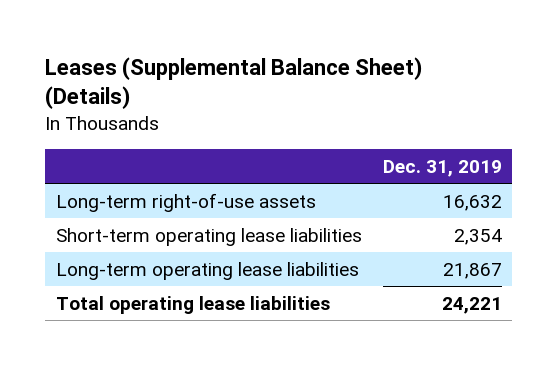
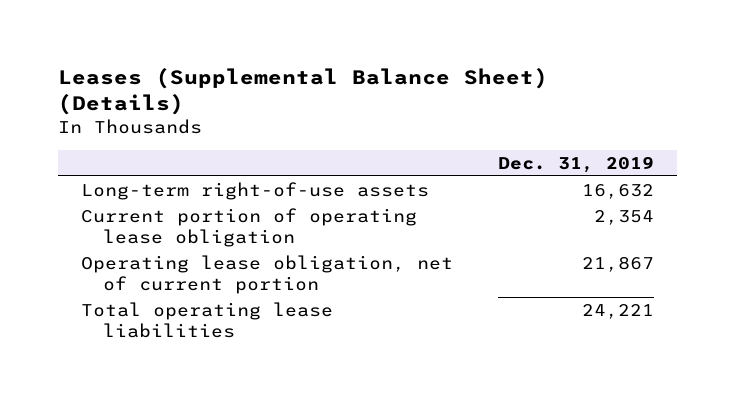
- Short-term operating lease liabilities | 2,354
- Long-term operating lease liabilities | 21,867
+ Current portion of operating lease obligation | 2,354
+ Operating lease obligation, net of current portion | 21,867

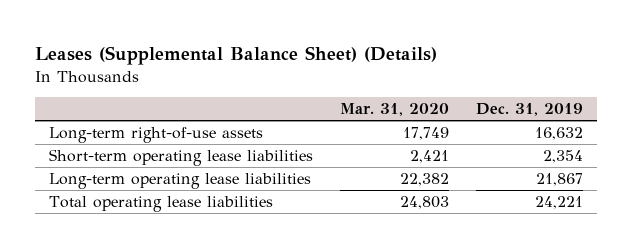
- | Dec. 31, 2019
+ | Mar. 31, 2020 | Dec. 31, 2019
- Current portion of operating lease obligation | 2,354
- Operating lease obligation, net of current portion | 21,867
+ Short-term operating lease liabilities | 2,421 | 2,354
+ Long-term operating lease liabilities | 22,382 | 21,867

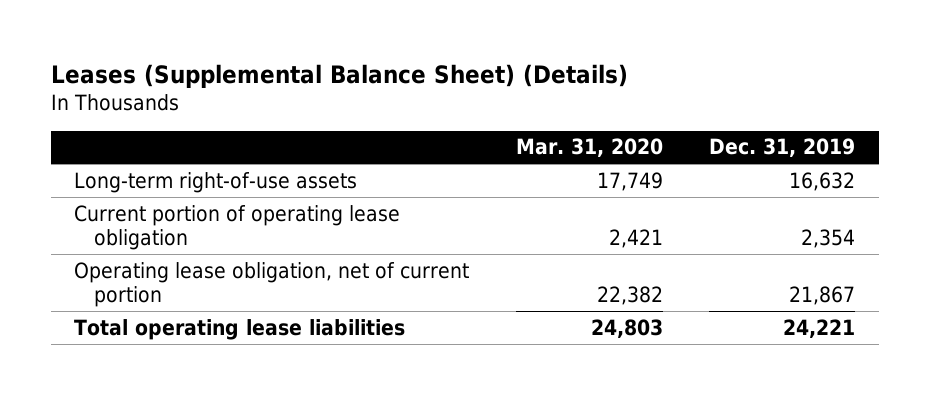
- Short-term operating lease liabilities | 2,421 | 2,354
- Long-term operating lease liabilities | 22,382 | 21,867
+ Current portion of operating lease obligation | 2,421 | 2,354
+ Operating lease obligation, net of current portion | 22,382 | 21,867

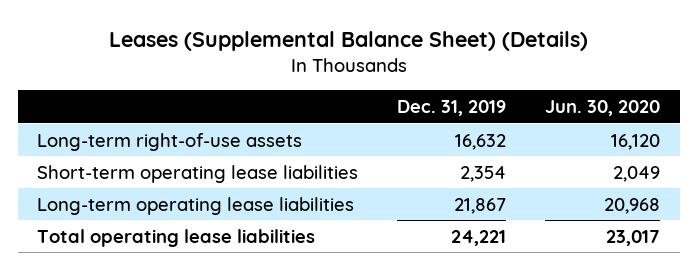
- | Mar. 31, 2020 | Dec. 31, 2019
+ | Dec. 31, 2019 | Jun. 30, 2020
- Current portion of operating lease obligation | 2,421 | 2,354
- Operating lease obligation, net of current portion | 22,382 | 21,867
+ Short-term operating lease liabilities | 2,354 | 2,049
+ Long-term operating lease liabilities | 21,867 | 20,968

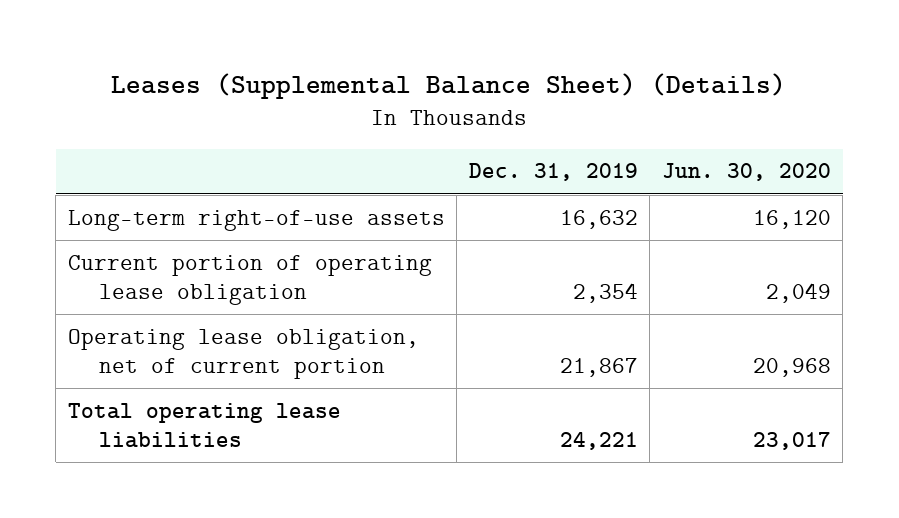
- Short-term operating lease liabilities | 2,354 | 2,049
- Long-term operating lease liabilities | 21,867 | 20,968
+ Current portion of operating lease obligation | 2,354 | 2,049
+ Operating lease obligation, net of current portion | 21,867 | 20,968

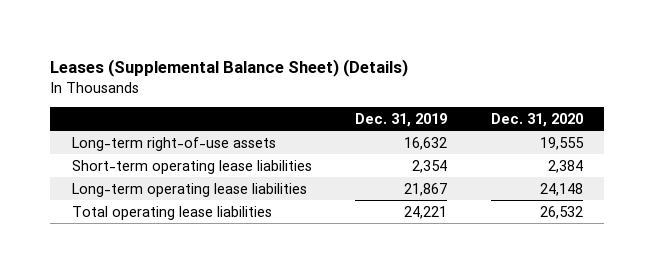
- | Dec. 31, 2019 | Jun. 30, 2020
+ | Dec. 31, 2019 | Dec. 31, 2020
- Current portion of operating lease obligation | 2,354 | 2,049
- Operating lease obligation, net of current portion | 21,867 | 20,968
+ Short-term operating lease liabilities | 2,354 | 2,384
+ Long-term operating lease liabilities | 21,867 | 24,148

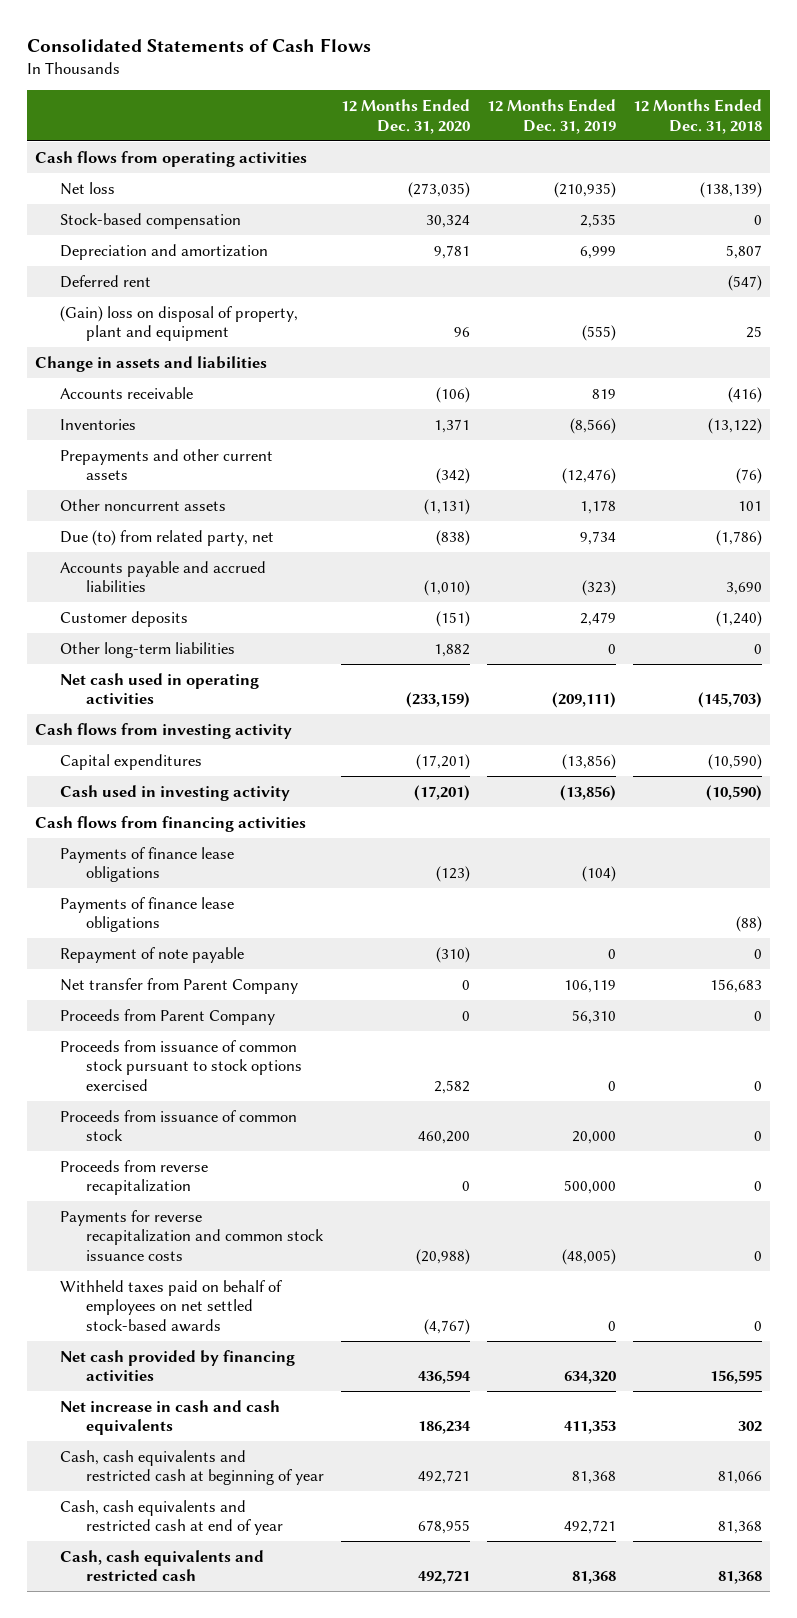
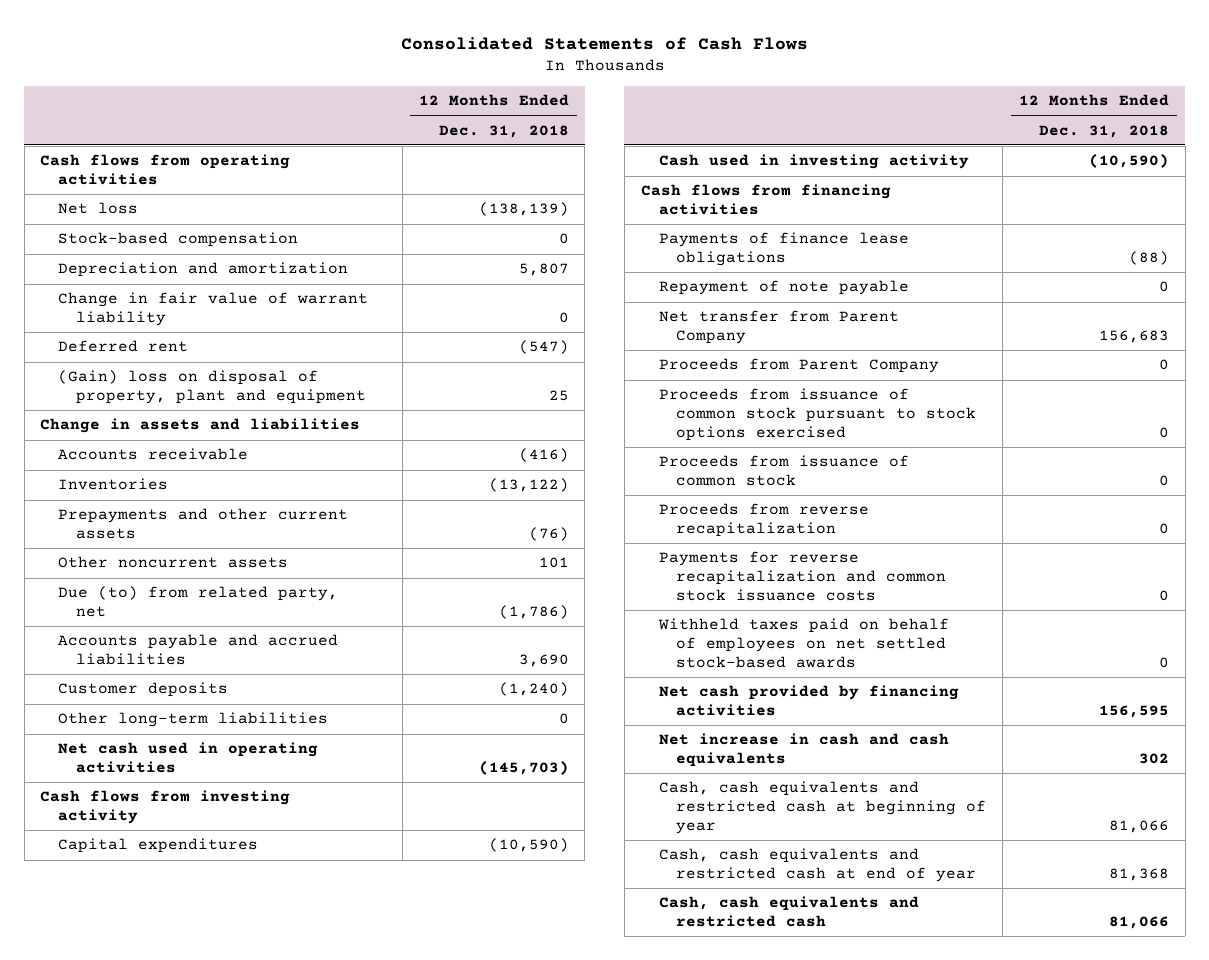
- | 12 Months Ended Dec. 31, 2020 | 12 Months Ended Dec. 31, 2019 | 12 Months Ended Dec. 31, 2018
+ | 12 Months Ended Dec. 31, 2018
+ Change in fair value of warrant liability | 0
- Payments of finance lease obligations | (123) | (104) |
- Cash, cash equivalents and restricted cash | 492,721 | 81,368 | 81,368
+ Cash, cash equivalents and restricted cash | 81,066

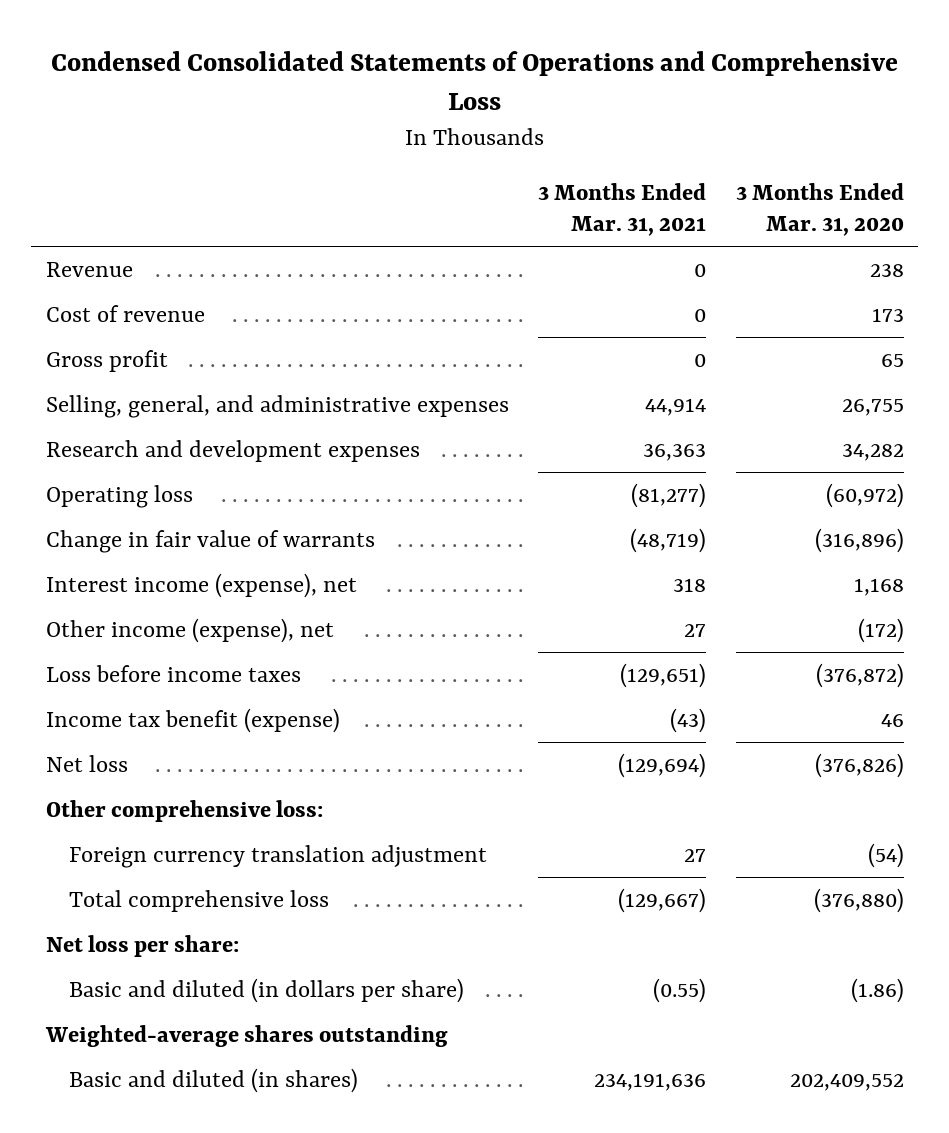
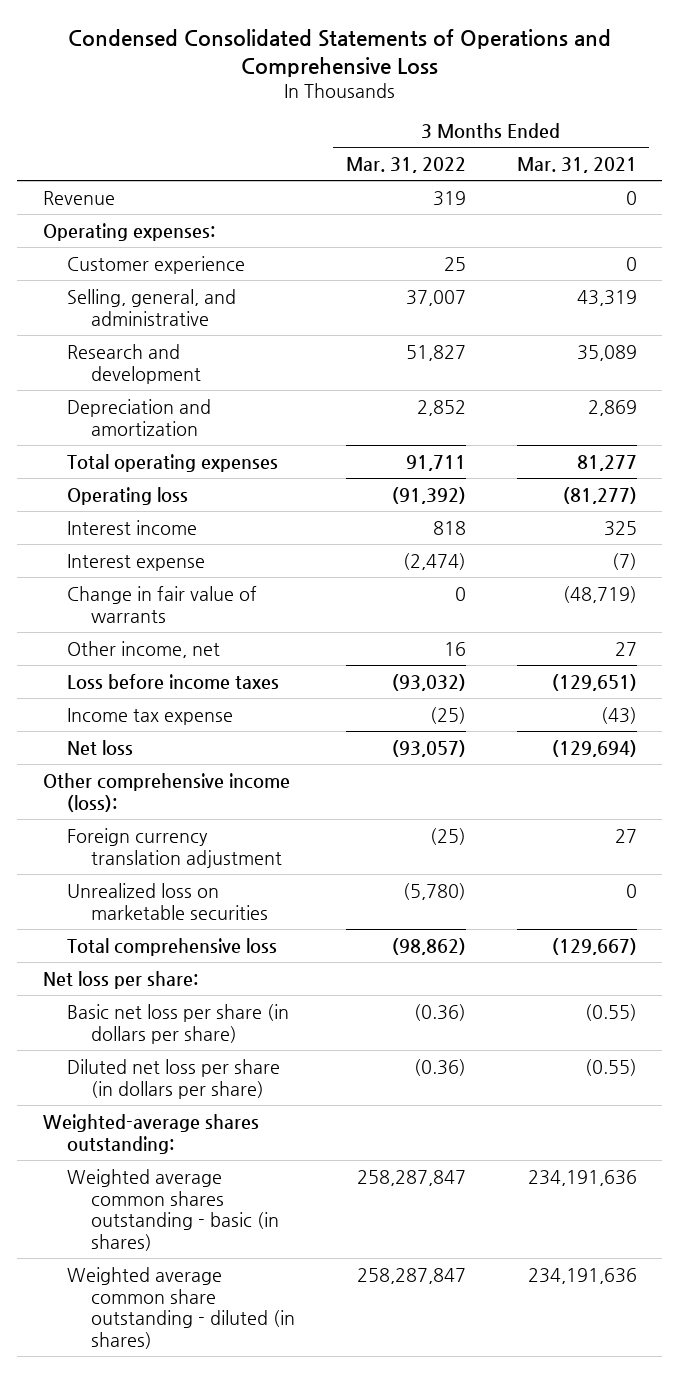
- | 3 Months Ended Mar. 31, 2021 | 3 Months Ended Mar. 31, 2020
+ | 3 Months Ended Mar. 31, 2022 | 3 Months Ended Mar. 31, 2021
- Cost of revenue | 0 | 173
- Gross profit | 0 | 65
- Selling, general, and administrative expenses | 44,914 | 26,755
- Research and development expenses | 36,363 | 34,282
+ Operating expenses:
+ Customer experience | 25 | 0
+ Selling, general, and administrative | 37,007 | 43,319
+ Research and development | 51,827 | 35,089
+ Depreciation and amortization | 2,852 | 2,869
+ Total operating expenses | 91,711 | 81,277
+ Interest income | 818 | 325
+ Interest expense | (2,474) | (7)
- Interest income (expense), net | 318 | 1,168
- Other income (expense), net | 27 | (172)
+ Other income, net | 16 | 27
- Income tax benefit (expense) | (43) | 46
+ Income tax expense | (25) | (43)
- Other comprehensive loss:
+ Other comprehensive income (loss):
+ Unrealized loss on marketable securities | (5,780) | 0
- Basic and diluted (in dollars per share) | (0.55) | (1.86)
- Weighted-average shares outstanding
- Basic and diluted (in shares) | 234,191,636 | 202,409,552
+ Basic net loss per share (in dollars per share) | (0.36) | (0.55)
+ Diluted net loss per share (in dollars per share) | (0.36) | (0.55)
+ Weighted-average shares outstanding:
+ Weighted average common shares outstanding - basic (in shares) | 258,287,847 | 234,191,636
+ Weighted average common share outstanding - diluted (in shares) | 258,287,847 | 234,191,636

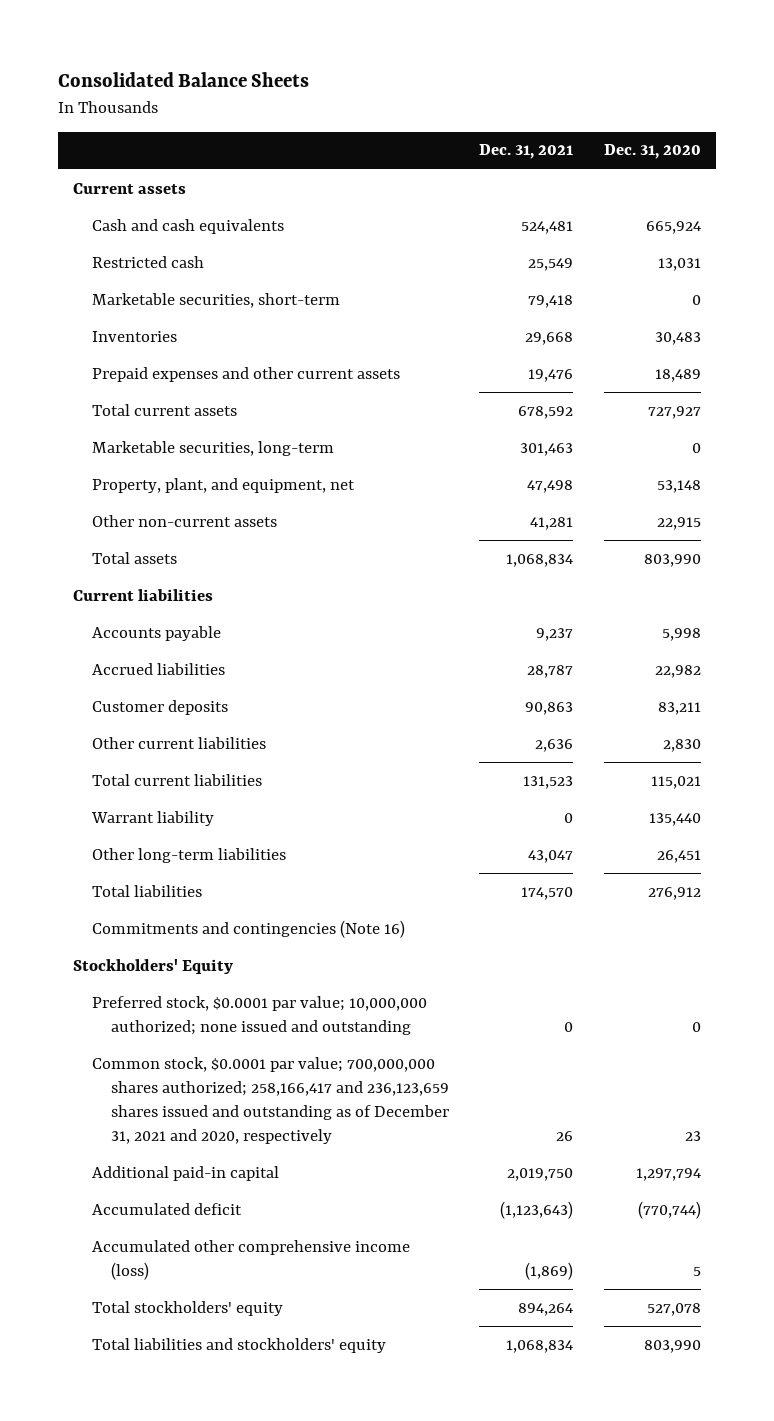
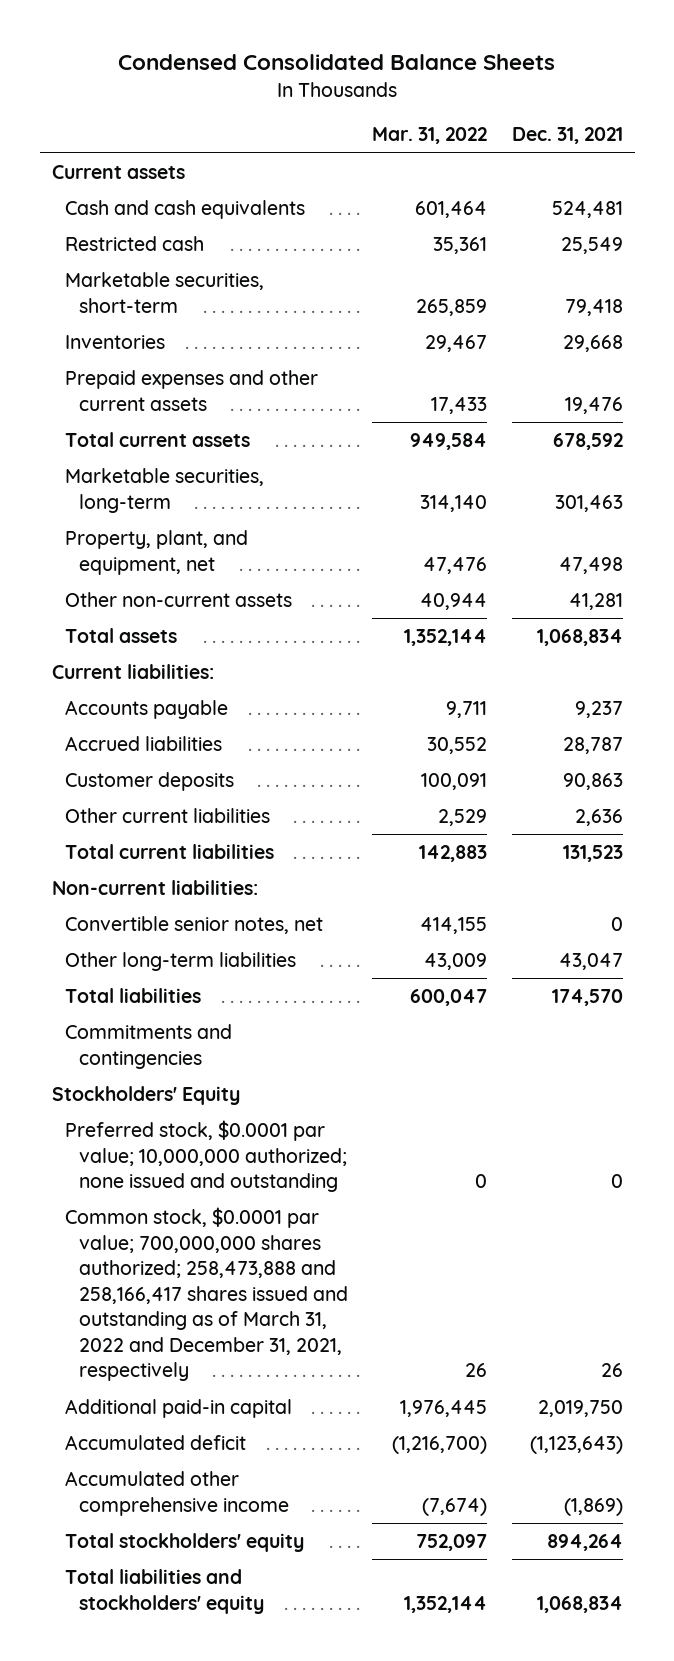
- Consolidated Balance Sheets
+ Condensed Consolidated Balance Sheets
- | Dec. 31, 2021 | Dec. 31, 2020
+ | Mar. 31, 2022 | Dec. 31, 2021
- Current liabilities
+ Current liabilities:
- Warrant liability | 0 | 135,440
+ Non-current liabilities:
+ Convertible senior notes, net | 414,155 | 0
- Commitments and contingencies (Note 16)
+ Commitments and contingencies
- Common stock, $0.0001 par value; 700,000,000 shares authorized; 258,166,417 and 236,123,659 shares issued and outstanding as of December 31, 2021 and 2020, respectively | 26 | 23
+ Common stock, $0.0001 par value; 700,000,000 shares authorized; 258,473,888 and 258,166,417 shares issued and outstanding as of March 31, 2022 and December 31, 2021, respectively | 26 | 26
- Accumulated other comprehensive income (loss) | (1,869) | 5
+ Accumulated other comprehensive income | (7,674) | (1,869)

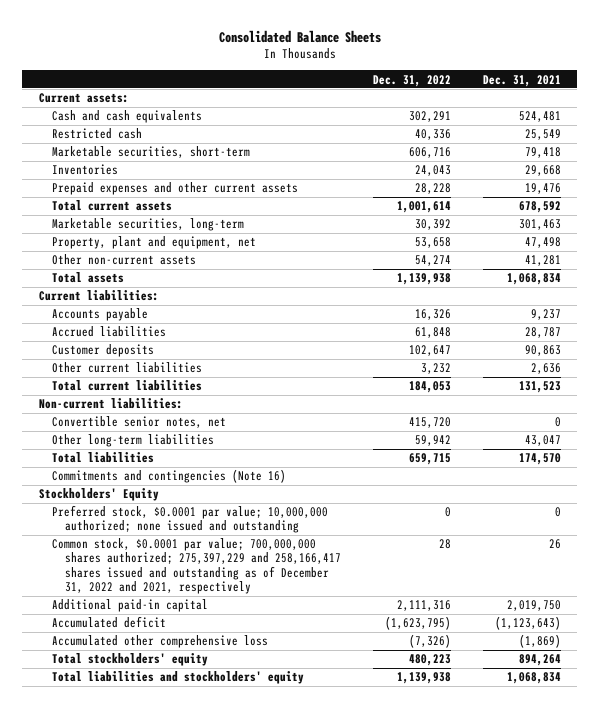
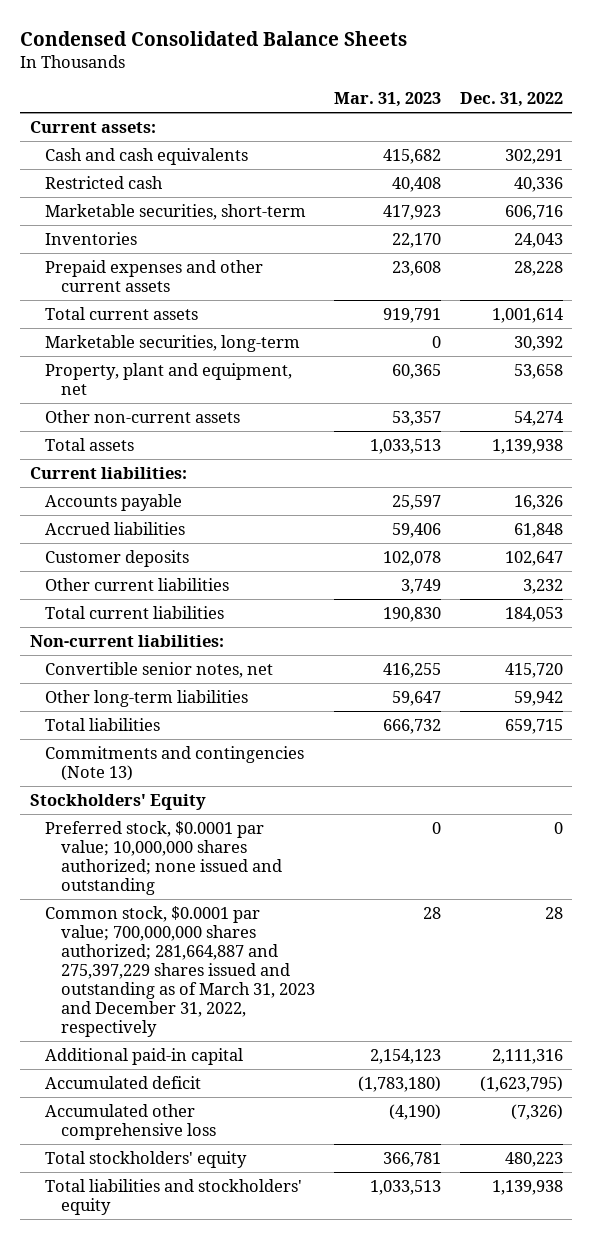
- Consolidated Balance Sheets
+ Condensed Consolidated Balance Sheets
- | Dec. 31, 2022 | Dec. 31, 2021
+ | Mar. 31, 2023 | Dec. 31, 2022
- Commitments and contingencies (Note 16)
+ Commitments and contingencies (Note 13)
- Preferred stock, $0.0001 par value; 10,000,000 authorized; none issued and outstanding | 0 | 0
- Common stock, $0.0001 par value; 700,000,000 shares authorized; 275,397,229 and 258,166,417 shares issued and outstanding as of December 31, 2022 and 2021, respectively | 28 | 26
+ Preferred stock, $0.0001 par value; 10,000,000 shares authorized; none issued and outstanding | 0 | 0
+ Common stock, $0.0001 par value; 700,000,000 shares authorized; 281,664,887 and 275,397,229 shares issued and outstanding as of March 31, 2023 and December 31, 2022, respectively | 28 | 28

